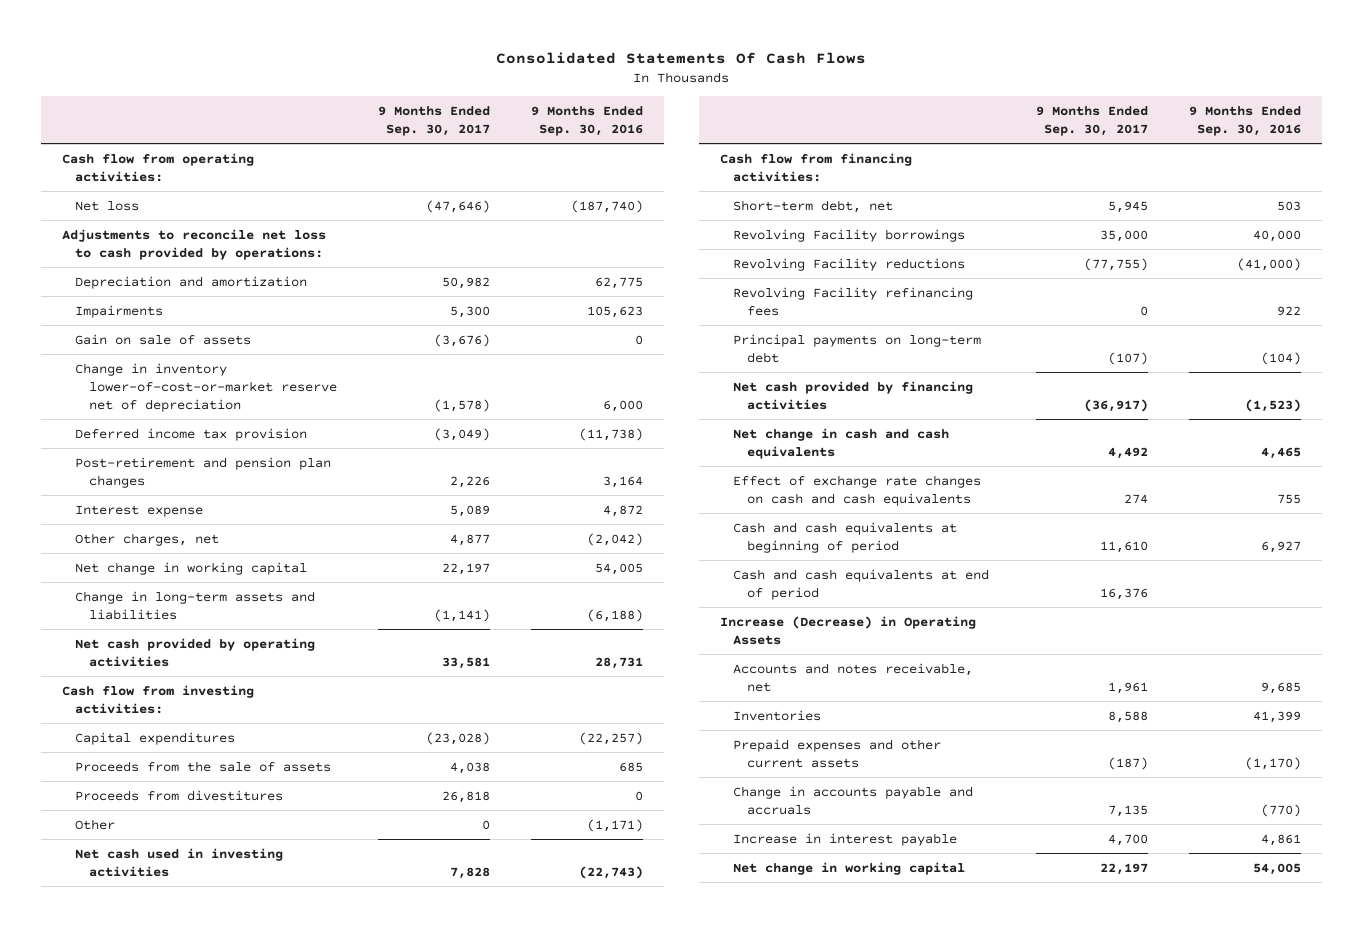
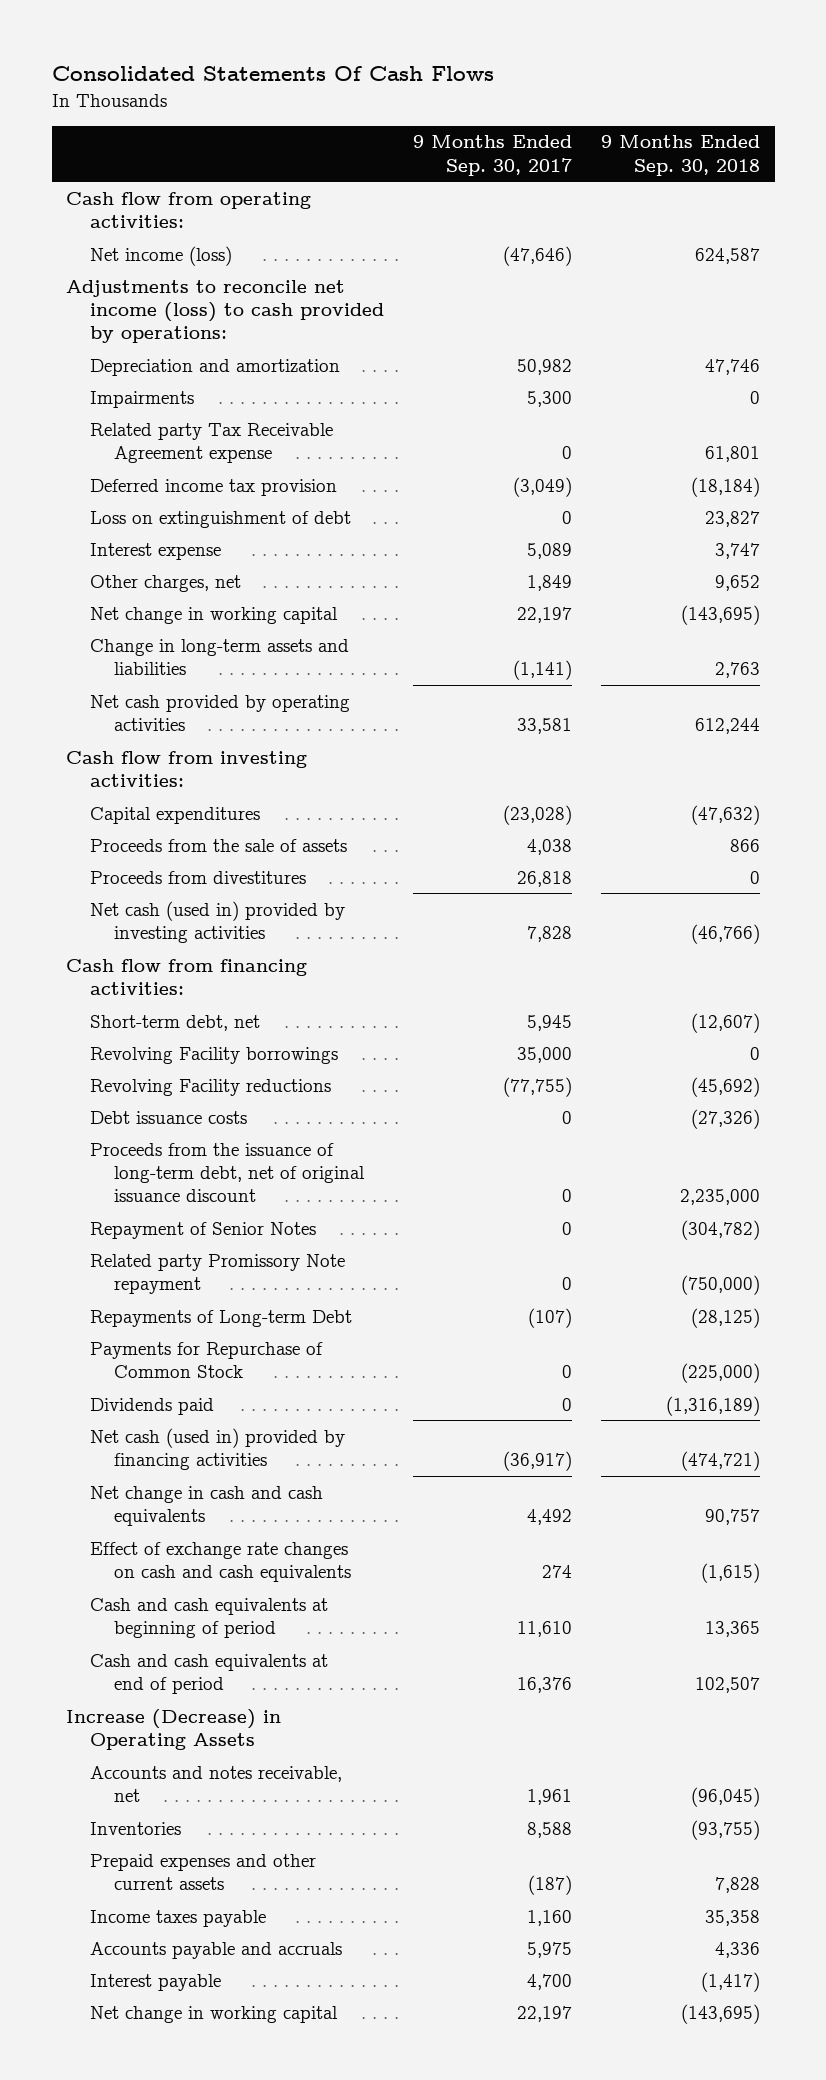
- | 9 Months Ended Sep. 30, 2017 | 9 Months Ended Sep. 30, 2016
+ | 9 Months Ended Sep. 30, 2017 | 9 Months Ended Sep. 30, 2018
- Net loss | (47,646) | (187,740)
- Adjustments to reconcile net loss to cash provided by operations:
+ Net income (loss) | (47,646) | 624,587
+ Adjustments to reconcile net income (loss) to cash provided by operations:
- Gain on sale of assets | (3,676) | 0
- Change in inventory lower-of-cost-or-market reserve net of depreciation | (1,578) | 6,000
+ Related party Tax Receivable Agreement expense | 0 | 61,801
- Post-retirement and pension plan changes | 2,226 | 3,164
+ Loss on extinguishment of debt | 0 | 23,827
- Other charges, net | 4,877 | (2,042)
+ Other charges, net | 1,849 | 9,652
- Other | 0 | (1,171)
- Net cash used in investing activities | 7,828 | (22,743)
+ Net cash (used in) provided by investing activities | 7,828 | (46,766)
- Revolving Facility refinancing fees | 0 | 922
- Principal payments on long-term debt | (107) | (104)
- Net cash provided by financing activities | (36,917) | (1,523)
+ Debt issuance costs | 0 | (27,326)
+ Proceeds from the issuance of long-term debt, net of original issuance discount | 0 | 2,235,000
+ Repayment of Senior Notes | 0 | (304,782)
+ Related party Promissory Note repayment | 0 | (750,000)
+ Repayments of Long-term Debt | (107) | (28,125)
+ Payments for Repurchase of Common Stock | 0 | (225,000)
+ Dividends paid | 0 | (1,316,189)
+ Net cash (used in) provided by financing activities | (36,917) | (474,721)
- Change in accounts payable and accruals | 7,135 | (770)
- Increase in interest payable | 4,700 | 4,861
+ Income taxes payable | 1,160 | 35,358
+ Accounts payable and accruals | 5,975 | 4,336
+ Interest payable | 4,700 | (1,417)

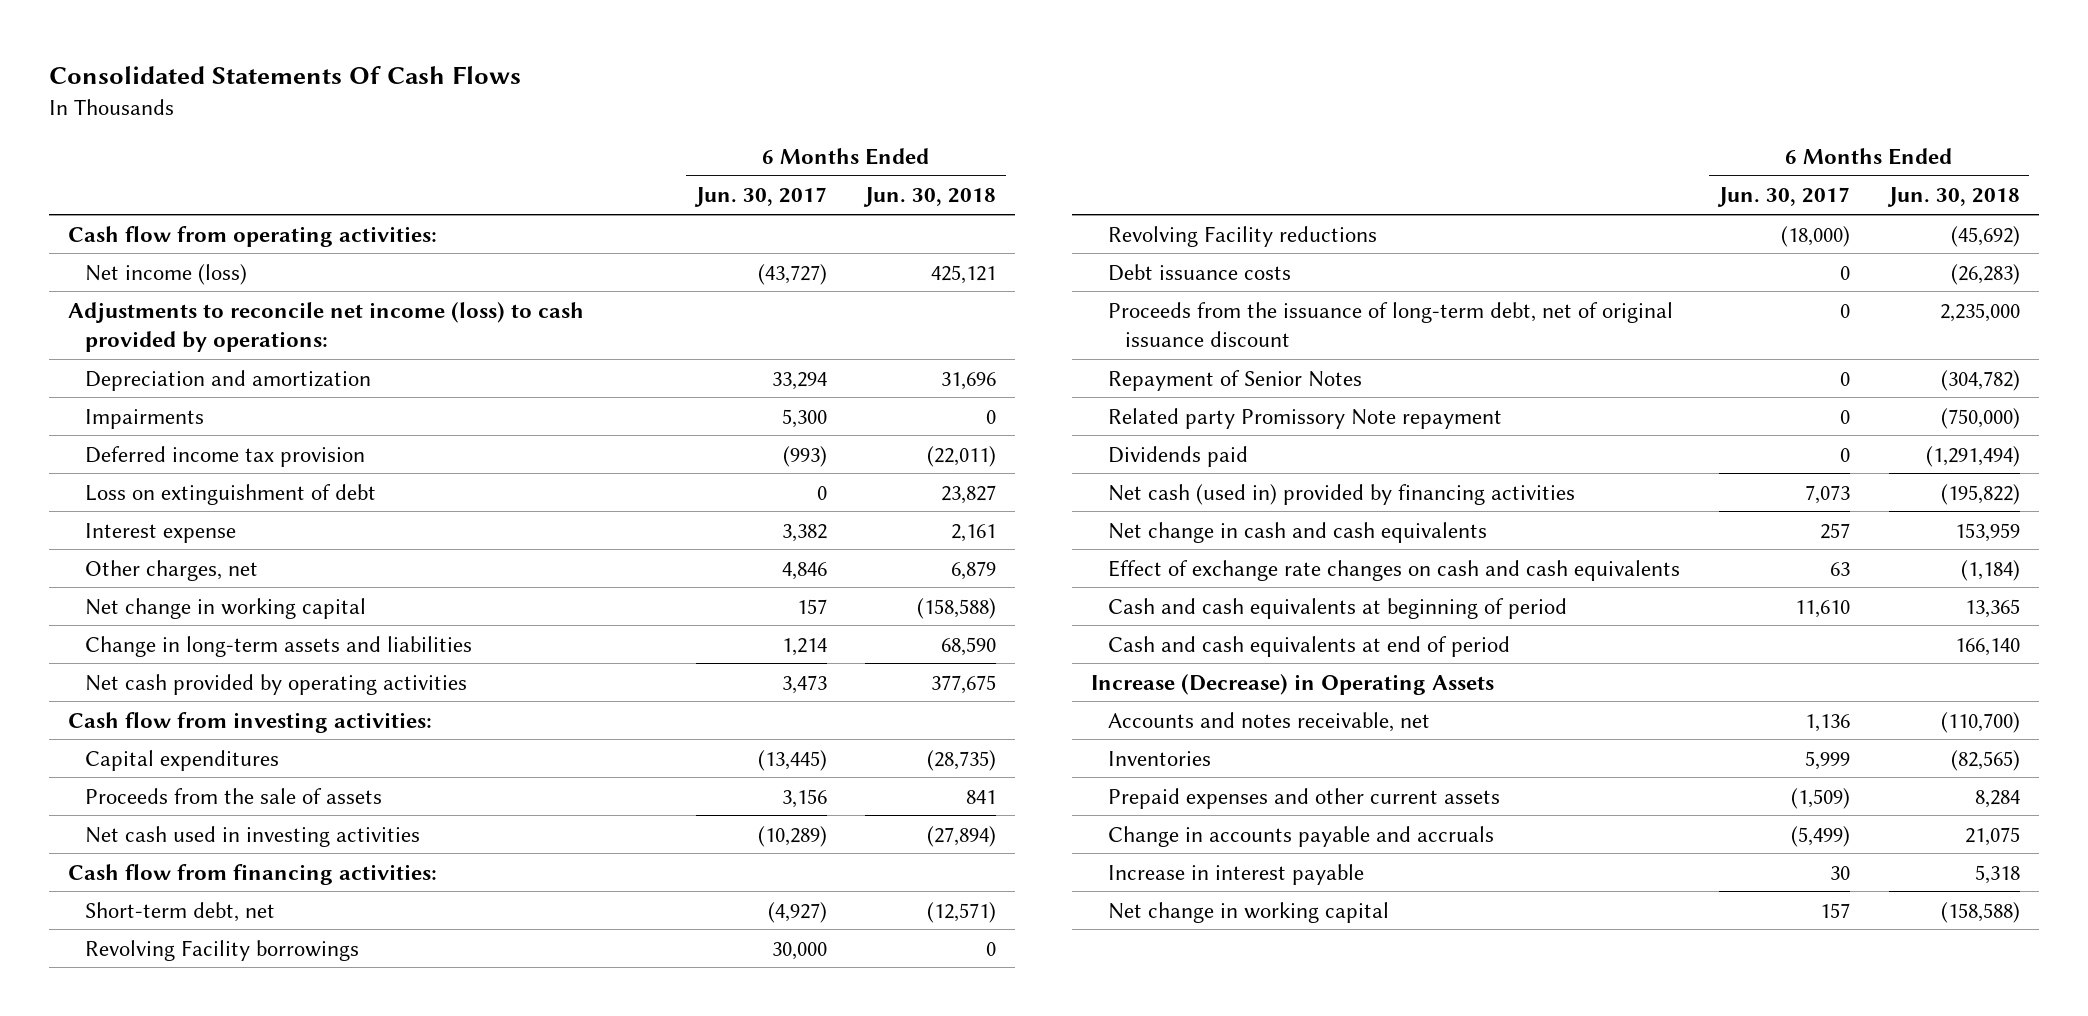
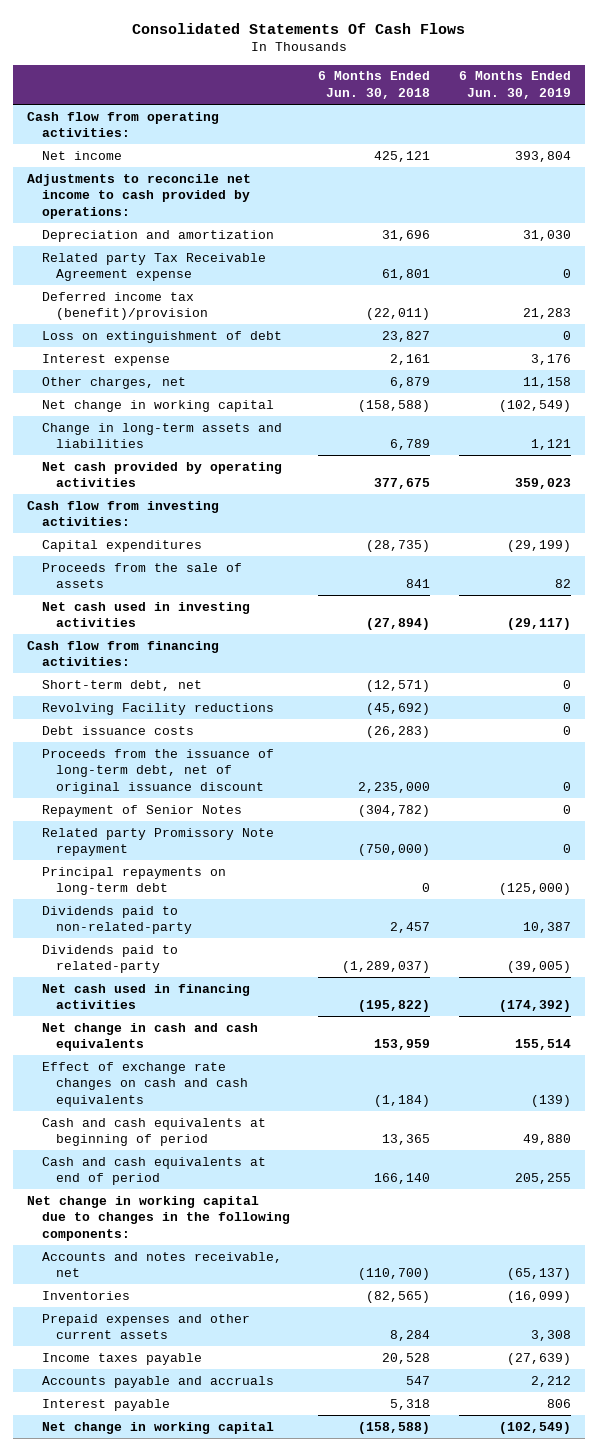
- | 6 Months Ended Jun. 30, 2017 | 6 Months Ended Jun. 30, 2018
+ | 6 Months Ended Jun. 30, 2018 | 6 Months Ended Jun. 30, 2019
- Net income (loss) | (43,727) | 425,121
- Adjustments to reconcile net income (loss) to cash provided by operations:
+ Net income | 425,121 | 393,804
+ Adjustments to reconcile net income to cash provided by operations:
- Impairments | 5,300 | 0
- Deferred income tax provision | (993) | (22,011)
+ Related party Tax Receivable Agreement expense | 61,801 | 0
+ Deferred income tax (benefit)/provision | (22,011) | 21,283
- Change in long-term assets and liabilities | 1,214 | 68,590
+ Change in long-term assets and liabilities | 6,789 | 1,121
- Revolving Facility borrowings | 30,000 | 0
- Dividends paid | 0 | (1,291,494)
- Net cash (used in) provided by financing activities | 7,073 | (195,822)
+ Principal repayments on long-term debt | 0 | (125,000)
+ Dividends paid to non-related-party | 2,457 | 10,387
+ Dividends paid to related-party | (1,289,037) | (39,005)
+ Net cash used in financing activities | (195,822) | (174,392)
- Increase (Decrease) in Operating Assets
+ Net change in working capital due to changes in the following components:
- Change in accounts payable and accruals | (5,499) | 21,075
- Increase in interest payable | 30 | 5,318
+ Income taxes payable | 20,528 | (27,639)
+ Accounts payable and accruals | 547 | 2,212
+ Interest payable | 5,318 | 806

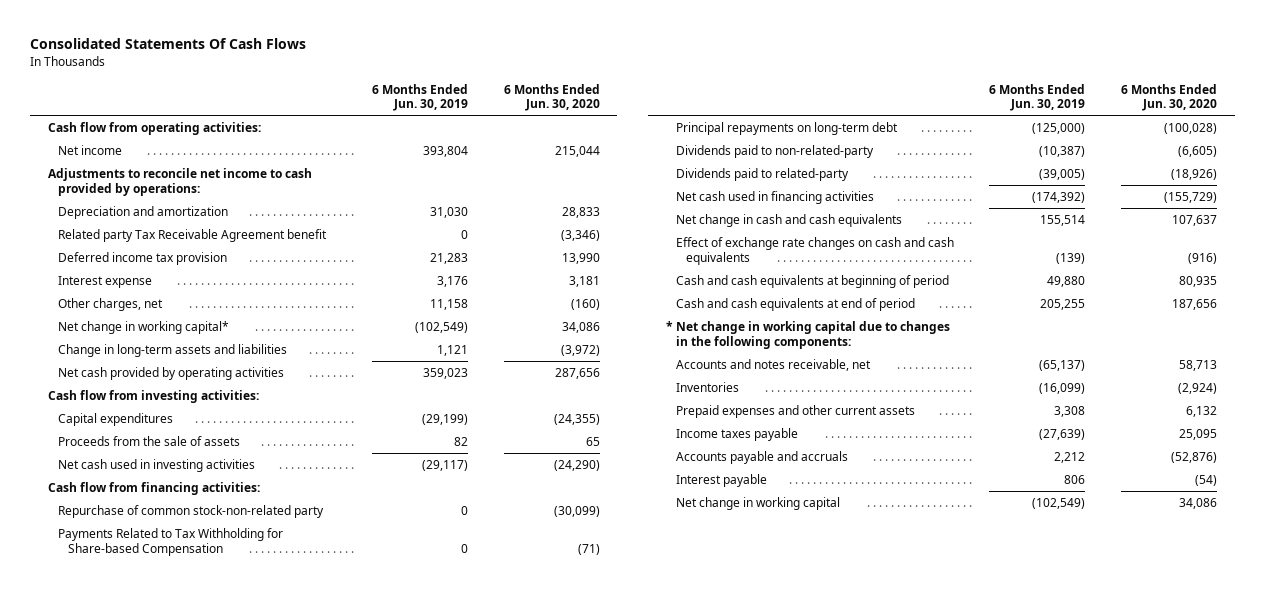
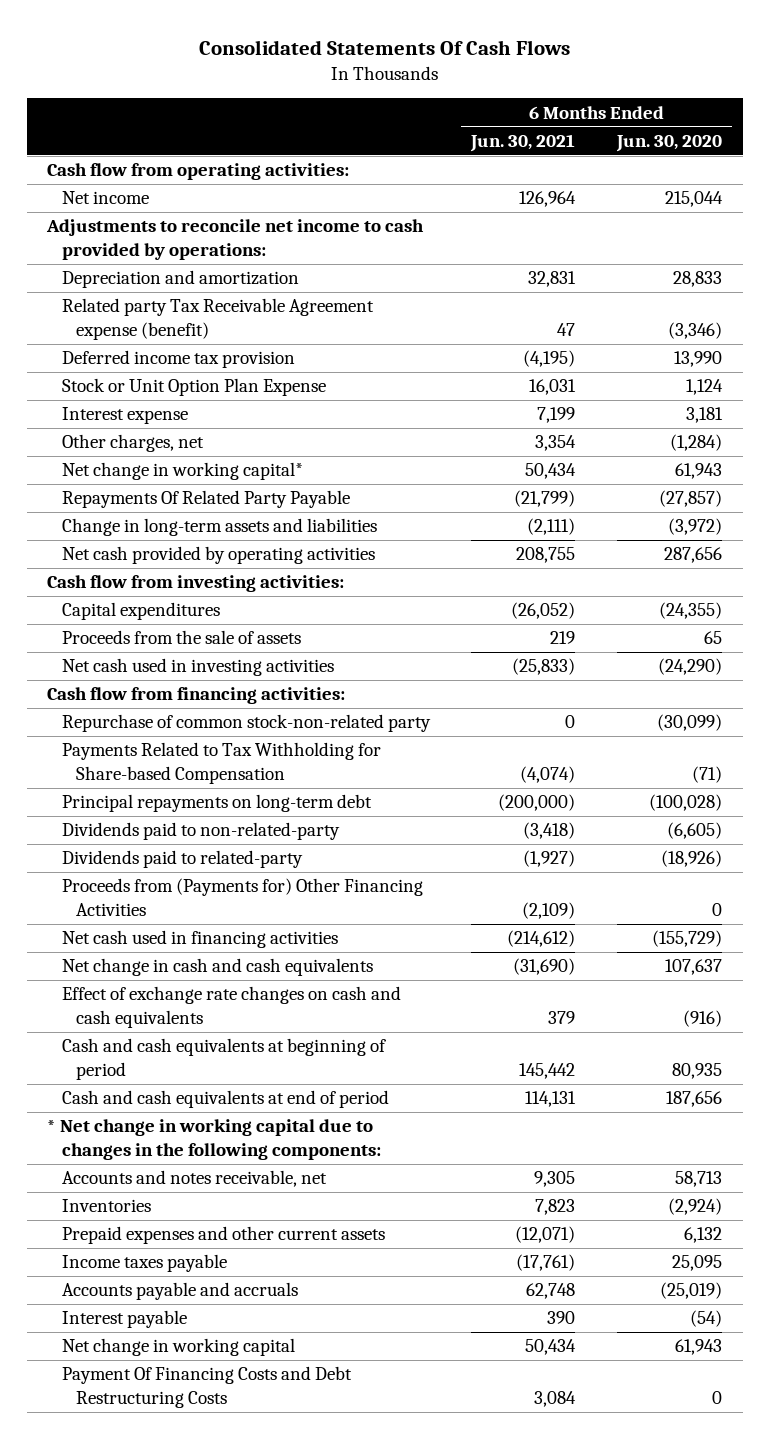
- | 6 Months Ended Jun. 30, 2019 | 6 Months Ended Jun. 30, 2020
+ | 6 Months Ended Jun. 30, 2021 | 6 Months Ended Jun. 30, 2020
- Related party Tax Receivable Agreement benefit | 0 | (3,346)
+ Related party Tax Receivable Agreement expense (benefit) | 47 | (3,346)
+ Stock or Unit Option Plan Expense | 16,031 | 1,124
- Other charges, net | 11,158 | (160)
- Net change in working capital* | (102,549) | 34,086
+ Other charges, net | 3,354 | (1,284)
+ Net change in working capital* | 50,434 | 61,943
+ Repayments Of Related Party Payable | (21,799) | (27,857)
+ Proceeds from (Payments for) Other Financing Activities | (2,109) | 0
- Accounts payable and accruals | 2,212 | (52,876)
+ Accounts payable and accruals | 62,748 | (25,019)
- Net change in working capital | (102,549) | 34,086
+ Net change in working capital | 50,434 | 61,943
+ Payment Of Financing Costs and Debt Restructuring Costs | 3,084 | 0

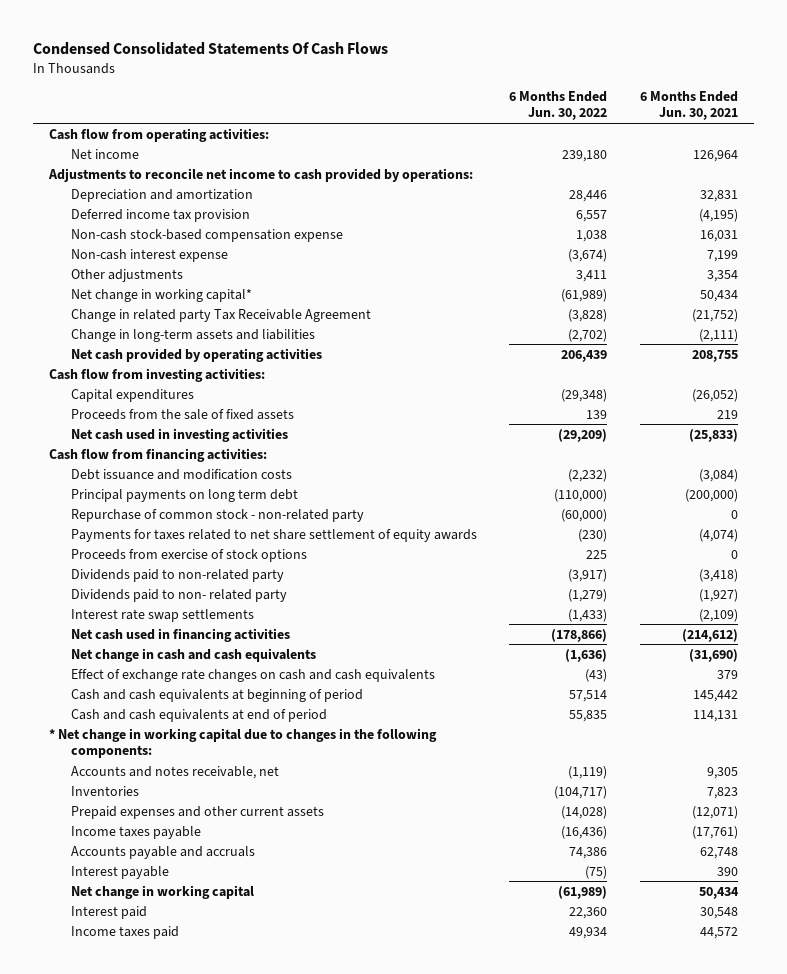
- Consolidated Statements Of Cash Flows
+ Condensed Consolidated Statements Of Cash Flows
- | 6 Months Ended Jun. 30, 2021 | 6 Months Ended Jun. 30, 2020
+ | 6 Months Ended Jun. 30, 2022 | 6 Months Ended Jun. 30, 2021
- Related party Tax Receivable Agreement expense (benefit) | 47 | (3,346)
- Stock or Unit Option Plan Expense | 16,031 | 1,124
- Interest expense | 7,199 | 3,181
- Other charges, net | 3,354 | (1,284)
+ Non-cash stock-based compensation expense | 1,038 | 16,031
+ Non-cash interest expense | (3,674) | 7,199
+ Other adjustments | 3,411 | 3,354
- Repayments Of Related Party Payable | (21,799) | (27,857)
+ Change in related party Tax Receivable Agreement | (3,828) | (21,752)
- Proceeds from the sale of assets | 219 | 65
+ Proceeds from the sale of fixed assets | 139 | 219
- Repurchase of common stock-non-related party | 0 | (30,099)
- Payments Related to Tax Withholding for Share-based Compensation | (4,074) | (71)
- Principal repayments on long-term debt | (200,000) | (100,028)
- Dividends paid to non-related-party | (3,418) | (6,605)
- Dividends paid to related-party | (1,927) | (18,926)
- Proceeds from (Payments for) Other Financing Activities | (2,109) | 0
+ Debt issuance and modification costs | (2,232) | (3,084)
+ Principal payments on long term debt | (110,000) | (200,000)
+ Repurchase of common stock - non-related party | (60,000) | 0
+ Payments for taxes related to net share settlement of equity awards | (230) | (4,074)
+ Proceeds from exercise of stock options | 225 | 0
+ Dividends paid to non-related party | (3,917) | (3,418)
+ Dividends paid to non- related party | (1,279) | (1,927)
+ Interest rate swap settlements | (1,433) | (2,109)
- Payment Of Financing Costs and Debt Restructuring Costs | 3,084 | 0
+ Interest paid | 22,360 | 30,548
+ Income taxes paid | 49,934 | 44,572

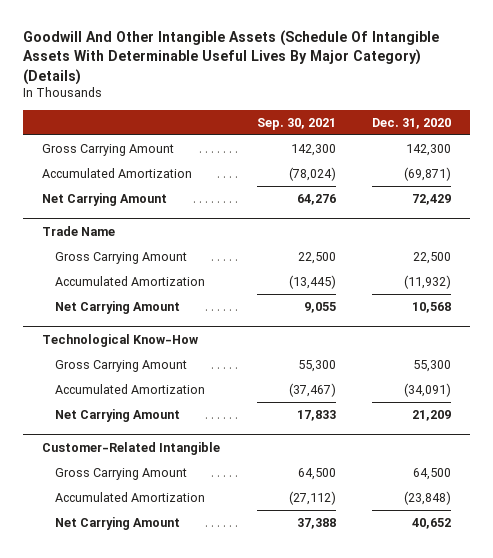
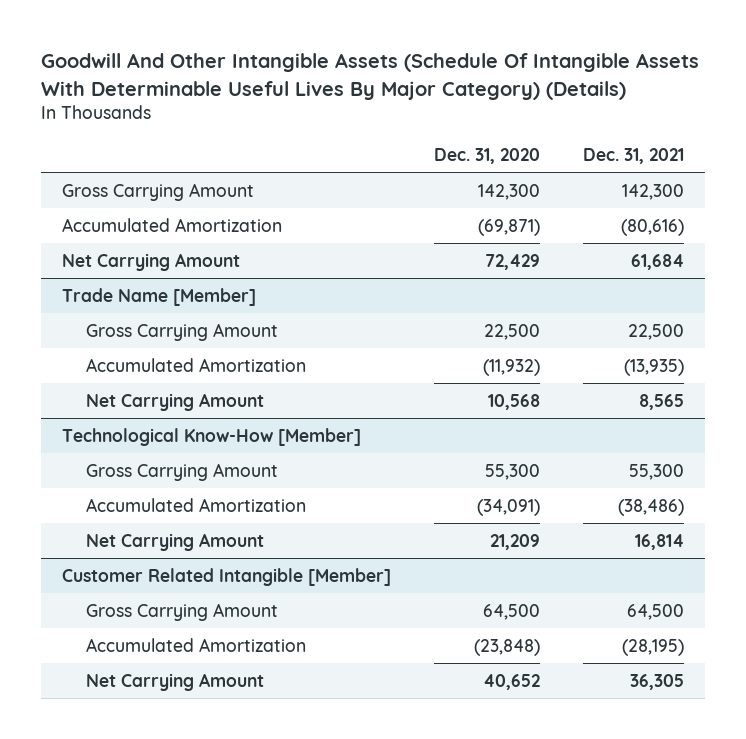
- | Sep. 30, 2021 | Dec. 31, 2020
+ | Dec. 31, 2020 | Dec. 31, 2021
- Trade Name
+ Trade Name [Member]
- Technological Know-How
+ Technological Know-How [Member]
- Customer-Related Intangible
+ Customer Related Intangible [Member]

